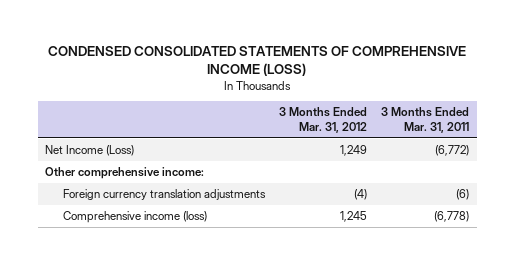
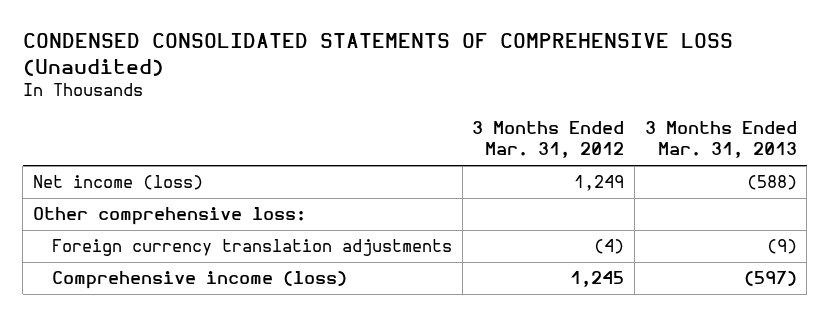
- CONDENSED CONSOLIDATED STATEMENTS OF COMPREHENSIVE INCOME (LOSS)
+ CONDENSED CONSOLIDATED STATEMENTS OF COMPREHENSIVE LOSS (Unaudited)
- | 3 Months Ended Mar. 31, 2012 | 3 Months Ended Mar. 31, 2011
+ | 3 Months Ended Mar. 31, 2012 | 3 Months Ended Mar. 31, 2013
- Net Income (Loss) | 1,249 | (6,772)
- Other comprehensive income:
+ Net income (loss) | 1,249 | (588)
+ Other comprehensive loss:

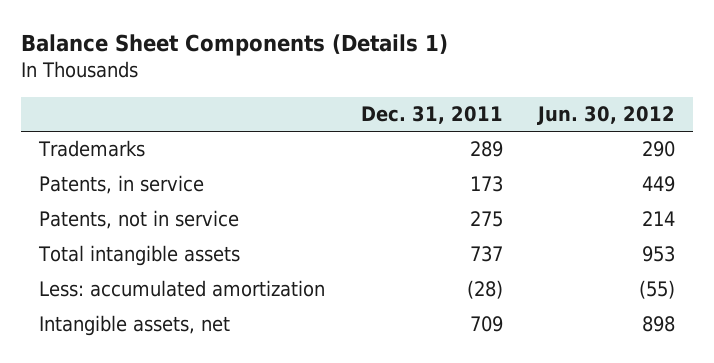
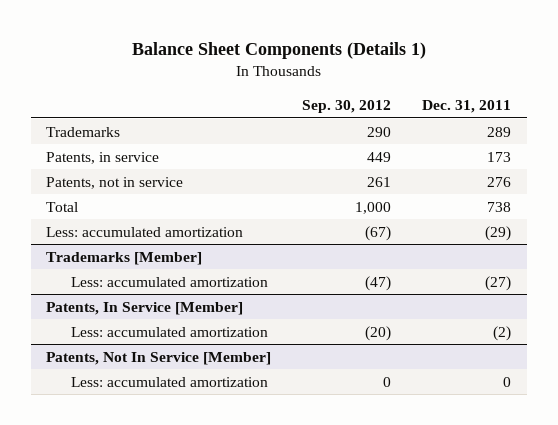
- | Dec. 31, 2011 | Jun. 30, 2012
+ | Sep. 30, 2012 | Dec. 31, 2011
- Patents, not in service | 275 | 214
- Total intangible assets | 737 | 953
- Less: accumulated amortization | (28) | (55)
- Intangible assets, net | 709 | 898
+ Patents, not in service | 261 | 276
+ Total | 1,000 | 738
+ Less: accumulated amortization | (67) | (29)
+ Trademarks [Member]
+ Less: accumulated amortization | (47) | (27)
+ Patents, In Service [Member]
+ Less: accumulated amortization | (20) | (2)
+ Patents, Not In Service [Member]
+ Less: accumulated amortization | 0 | 0

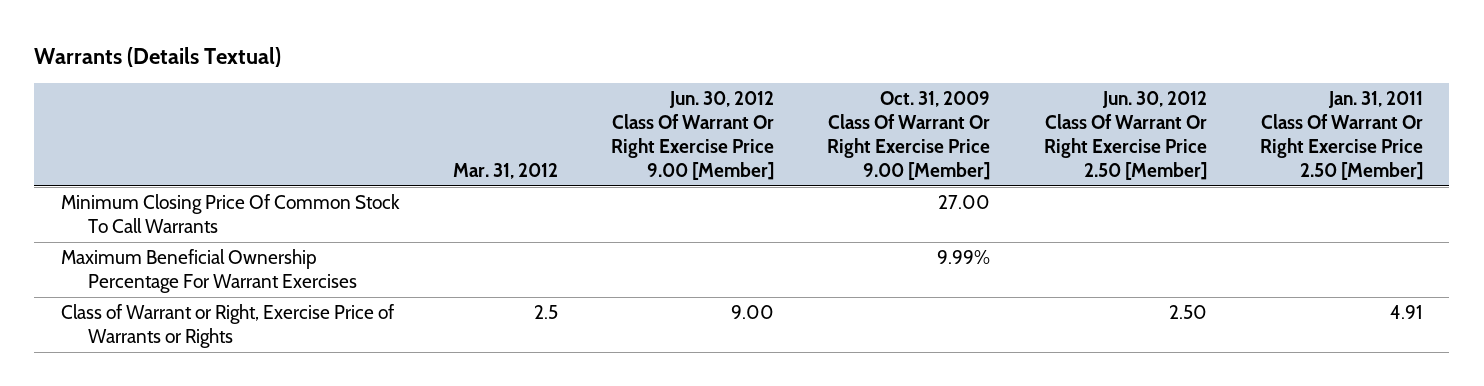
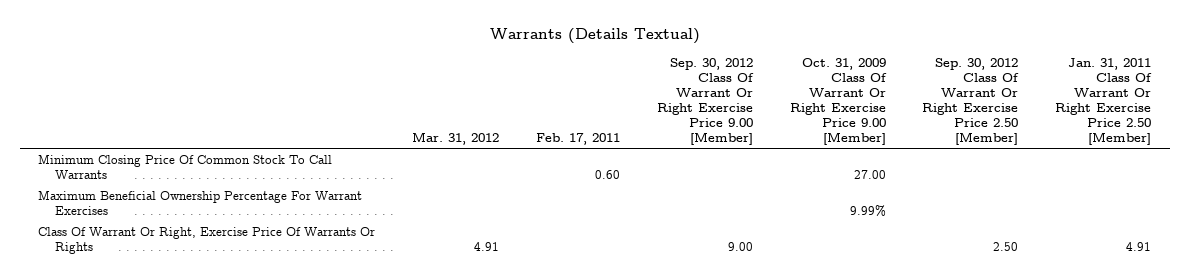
- | Mar. 31, 2012 | Jun. 30, 2012 Class Of Warrant Or Right Exercise Price 9.00 [Member] | Oct. 31, 2009 Class Of Warrant Or Right Exercise Price 9.00 [Member] | Jun. 30, 2012 Class Of Warrant Or Right Exercise Price 2.50 [Member] | Jan. 31, 2011 Class Of Warrant Or Right Exercise Price 2.50 [Member]
+ | Mar. 31, 2012 | Feb. 17, 2011 | Sep. 30, 2012 Class Of Warrant Or Right Exercise Price 9.00 [Member] | Oct. 31, 2009 Class Of Warrant Or Right Exercise Price 9.00 [Member] | Sep. 30, 2012 Class Of Warrant Or Right Exercise Price 2.50 [Member] | Jan. 31, 2011 Class Of Warrant Or Right Exercise Price 2.50 [Member]
- Class of Warrant or Right, Exercise Price of Warrants or Rights | 2.5 | 9.00 | | 2.50 | 4.91
+ Class Of Warrant Or Right, Exercise Price Of Warrants Or Rights | 4.91 | | 9.00 | | 2.50 | 4.91

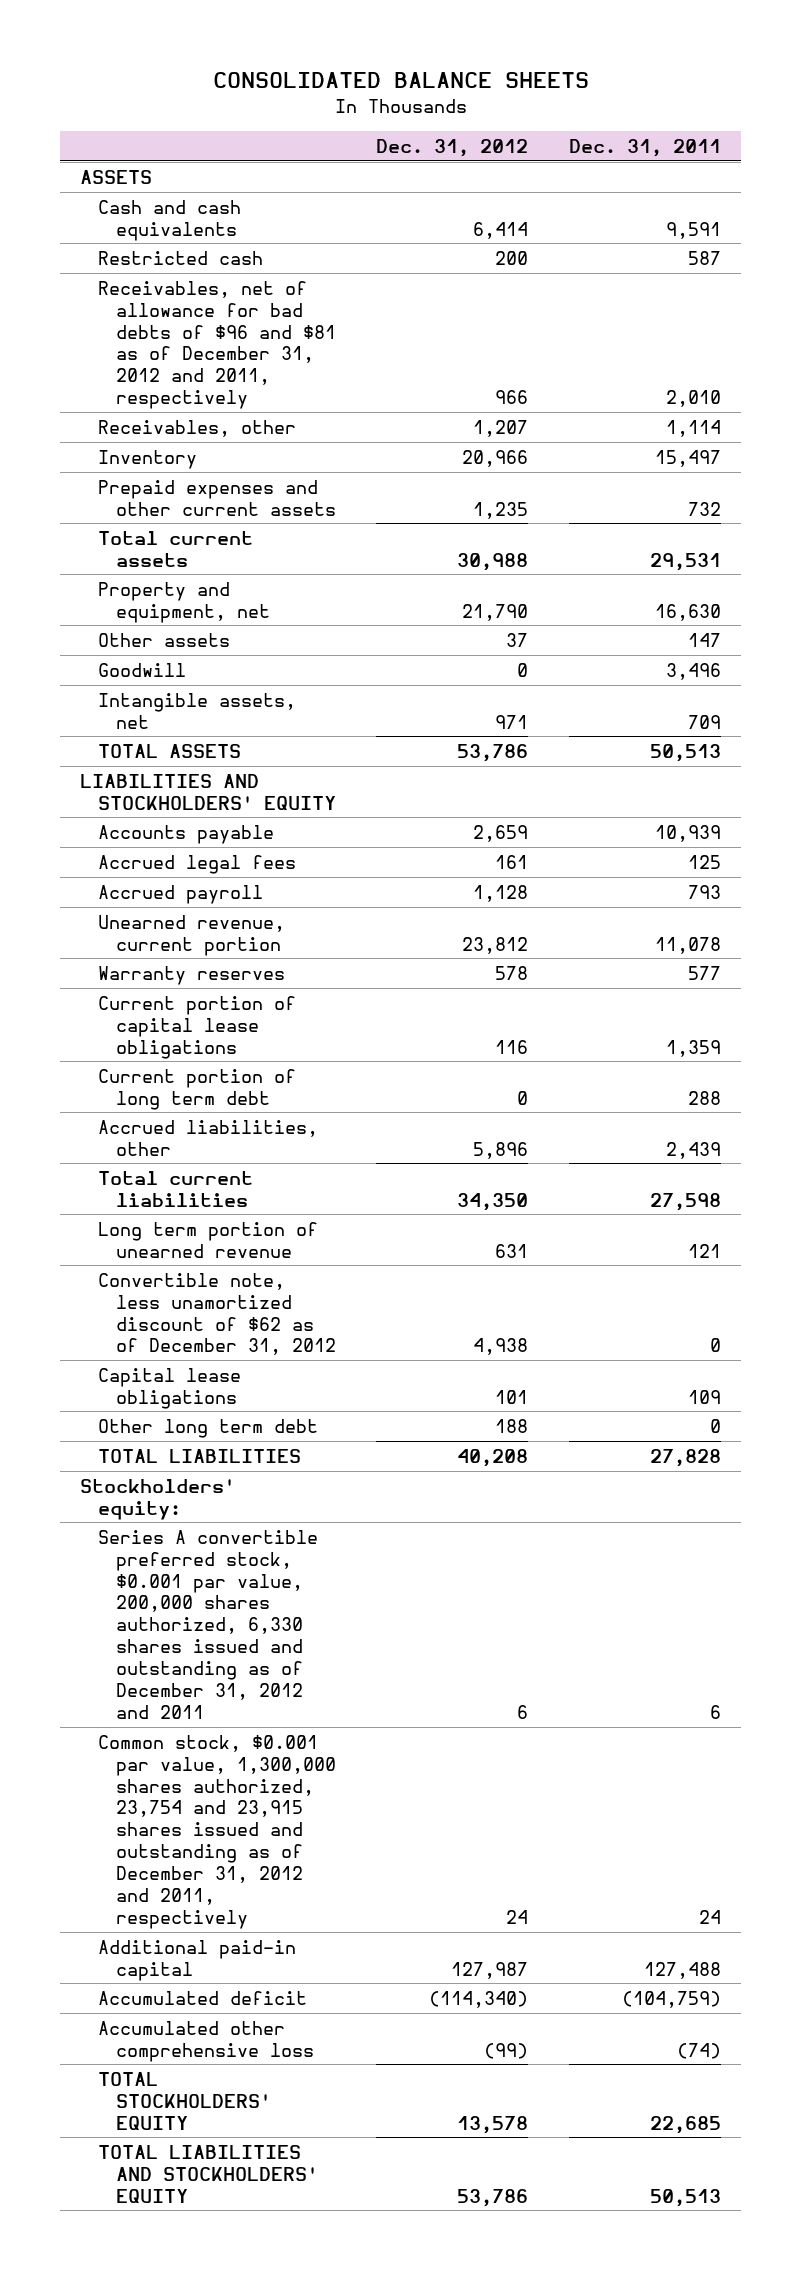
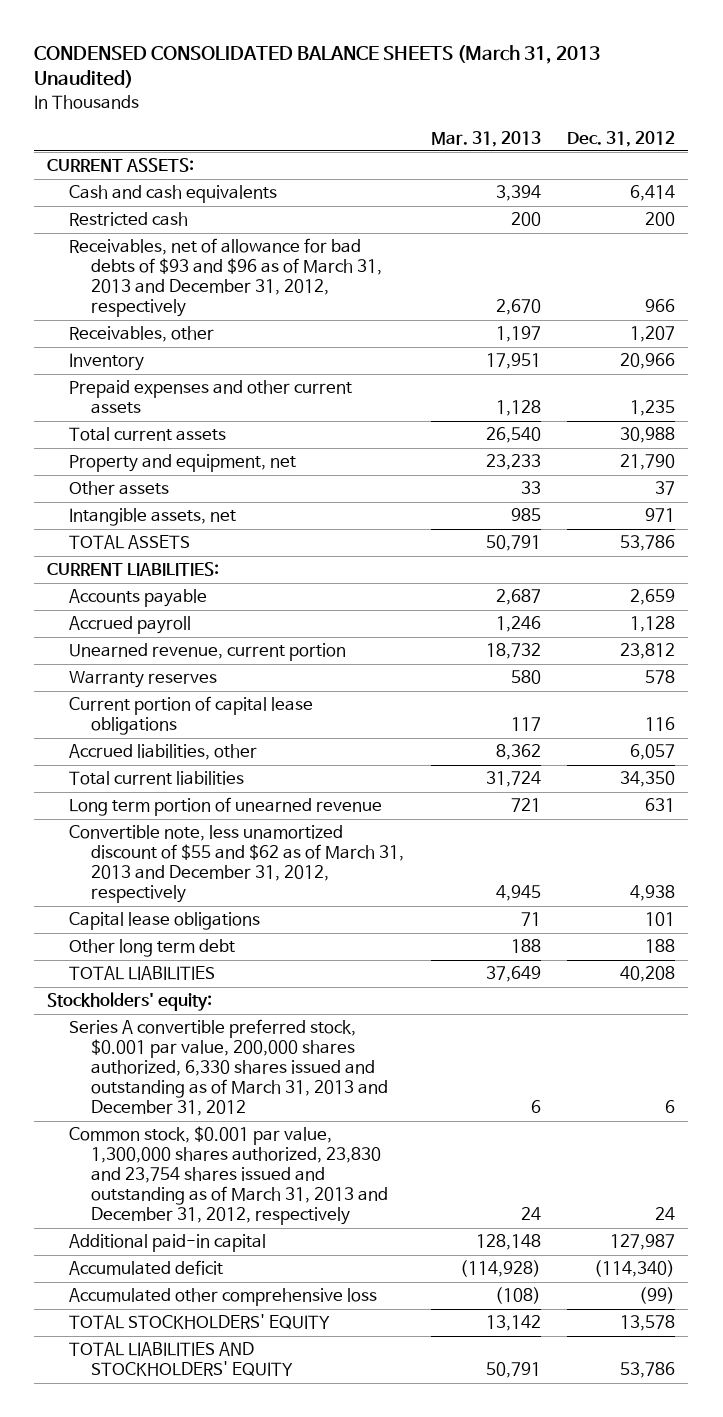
- CONSOLIDATED BALANCE SHEETS
+ CONDENSED CONSOLIDATED BALANCE SHEETS (March 31, 2013 Unaudited)
- | Dec. 31, 2012 | Dec. 31, 2011
+ | Mar. 31, 2013 | Dec. 31, 2012
- ASSETS
+ CURRENT ASSETS:
- Receivables, net of allowance for bad debts of $96 and $81 as of December 31, 2012 and 2011, respectively | 966 | 2,010
+ Receivables, net of allowance for bad debts of $93 and $96 as of March 31, 2013 and December 31, 2012, respectively | 2,670 | 966
- Goodwill | 0 | 3,496
- LIABILITIES AND STOCKHOLDERS' EQUITY
+ CURRENT LIABILITIES:
- Accrued legal fees | 161 | 125
- Current portion of long term debt | 0 | 288
- Accrued liabilities, other | 5,896 | 2,439
+ Accrued liabilities, other | 8,362 | 6,057
- Convertible note, less unamortized discount of $62 as of December 31, 2012 | 4,938 | 0
+ Convertible note, less unamortized discount of $55 and $62 as of March 31, 2013 and December 31, 2012, respectively | 4,945 | 4,938
- Series A convertible preferred stock, $0.001 par value, 200,000 shares authorized, 6,330 shares issued and outstanding as of December 31, 2012 and 2011 | 6 | 6
- Common stock, $0.001 par value, 1,300,000 shares authorized, 23,754 and 23,915 shares issued and outstanding as of December 31, 2012 and 2011, respectively | 24 | 24
+ Series A convertible preferred stock, $0.001 par value, 200,000 shares authorized, 6,330 shares issued and outstanding as of March 31, 2013 and December 31, 2012 | 6 | 6
+ Common stock, $0.001 par value, 1,300,000 shares authorized, 23,830 and 23,754 shares issued and outstanding as of March 31, 2013 and December 31, 2012, respectively | 24 | 24

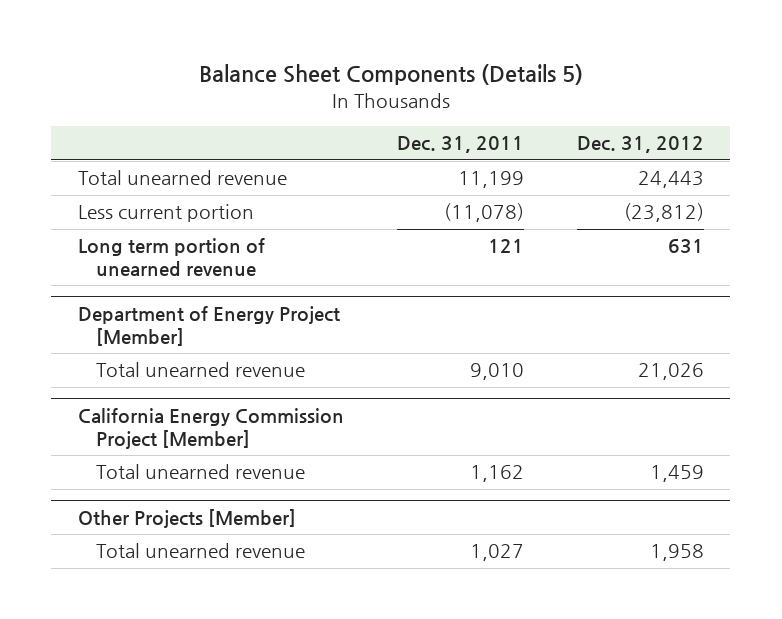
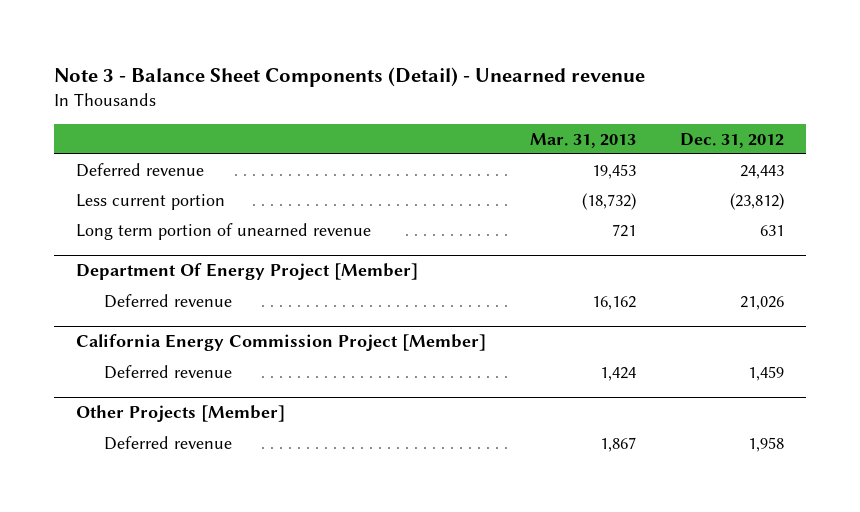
- Balance Sheet Components (Details 5)
+ Note 3 - Balance Sheet Components (Detail) - Unearned revenue
- | Dec. 31, 2011 | Dec. 31, 2012
+ | Mar. 31, 2013 | Dec. 31, 2012
- Total unearned revenue | 11,199 | 24,443
+ Deferred revenue | 19,453 | 24,443
- Department of Energy Project [Member]
- Total unearned revenue | 9,010 | 21,026
+ Department Of Energy Project [Member]
+ Deferred revenue | 16,162 | 21,026
@ California Energy Commission Project [Member]
- Total unearned revenue | 1,162 | 1,459
+ Deferred revenue | 1,424 | 1,459
@ Other Projects [Member]
- Total unearned revenue | 1,027 | 1,958
+ Deferred revenue | 1,867 | 1,958

